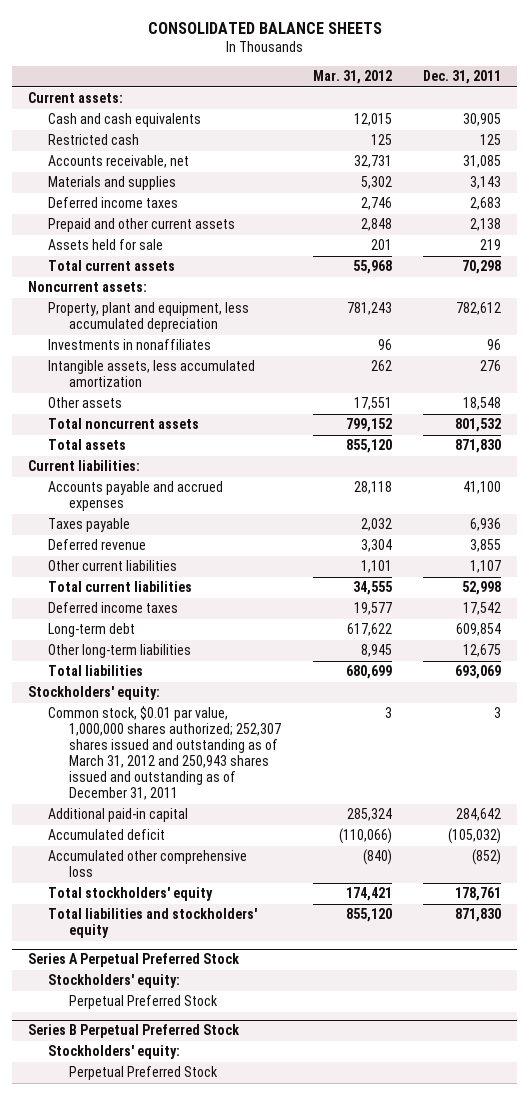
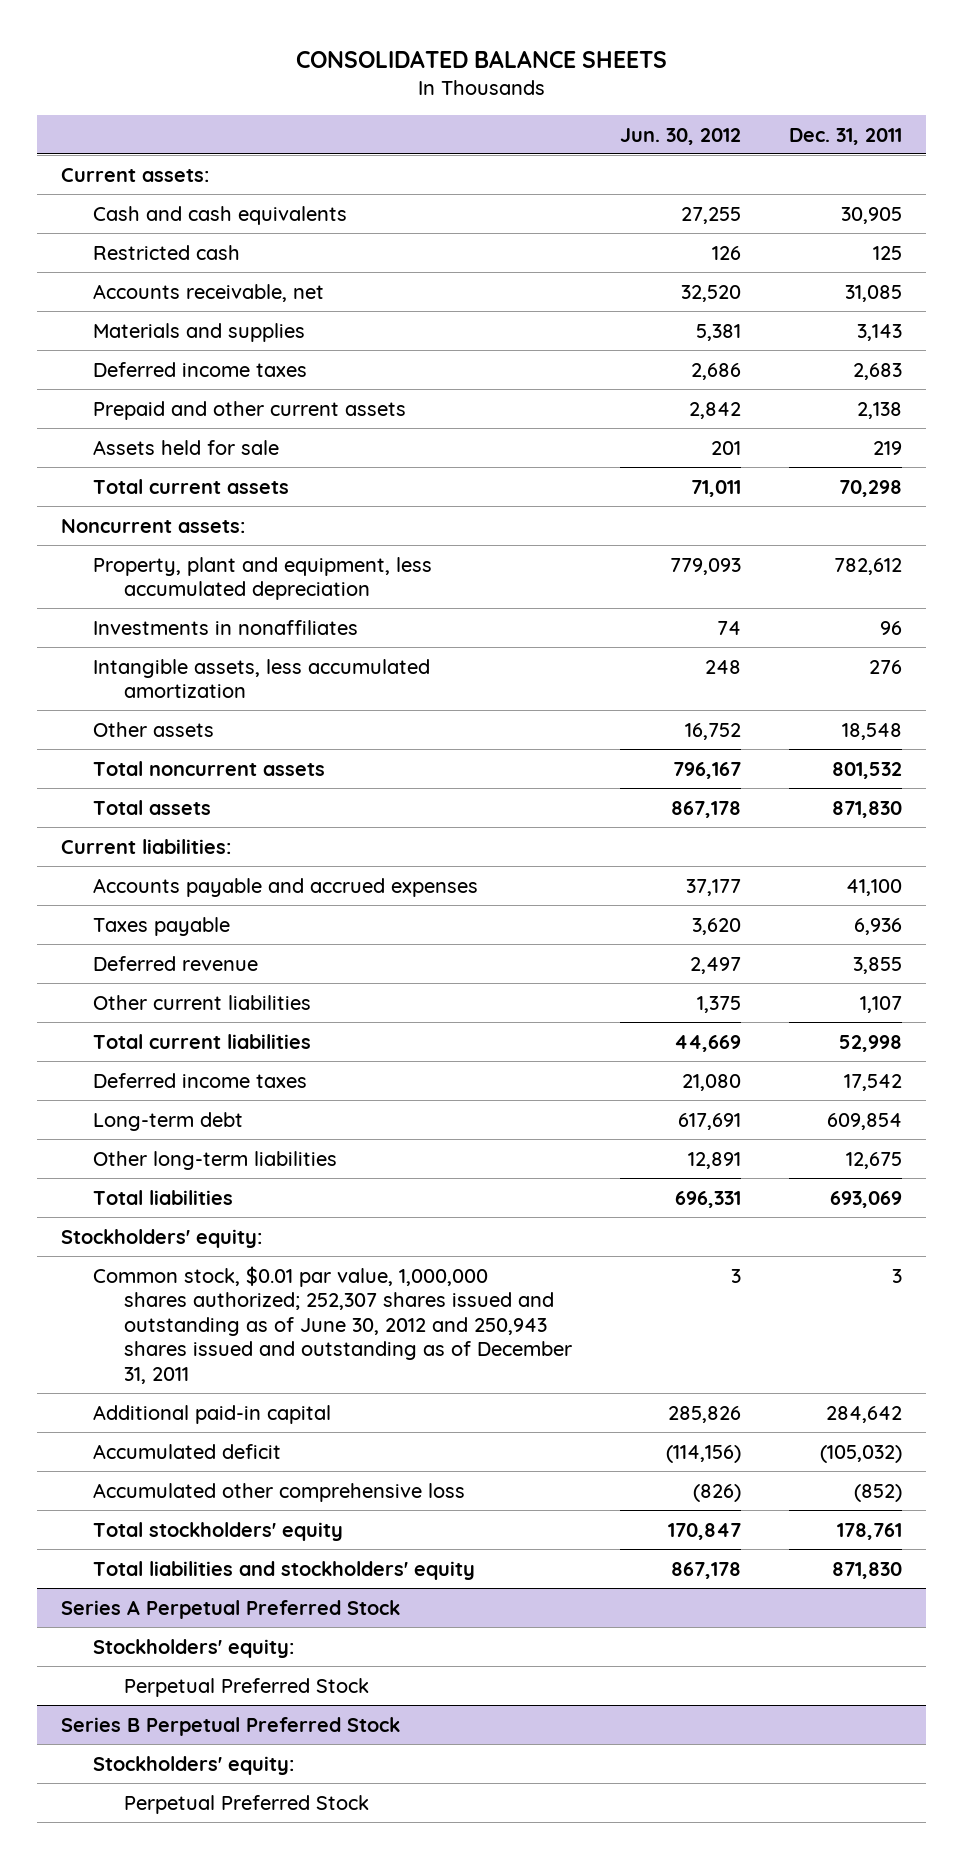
- | Mar. 31, 2012 | Dec. 31, 2011
+ | Jun. 30, 2012 | Dec. 31, 2011
- Common stock, $0.01 par value, 1,000,000 shares authorized; 252,307 shares issued and outstanding as of March 31, 2012 and 250,943 shares issued and outstanding as of December 31, 2011 | 3 | 3
+ Common stock, $0.01 par value, 1,000,000 shares authorized; 252,307 shares issued and outstanding as of June 30, 2012 and 250,943 shares issued and outstanding as of December 31, 2011 | 3 | 3

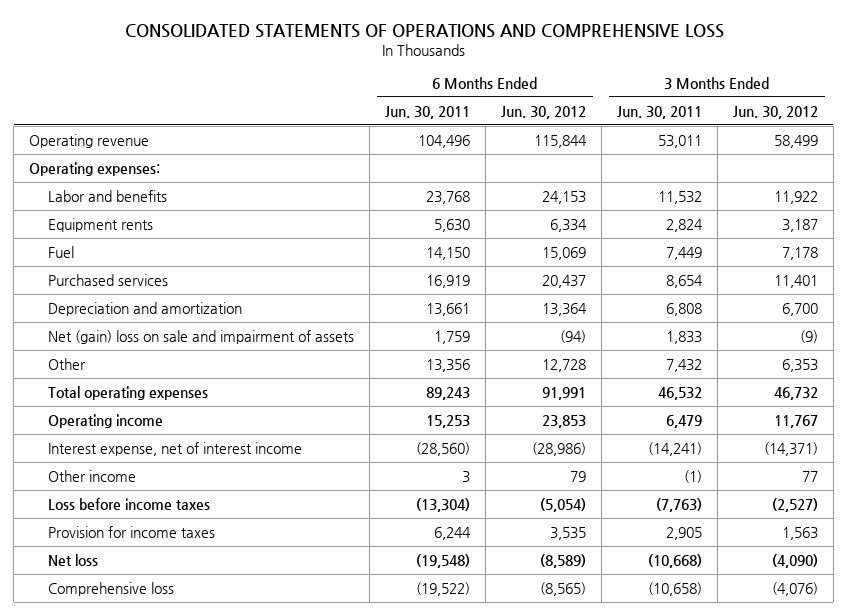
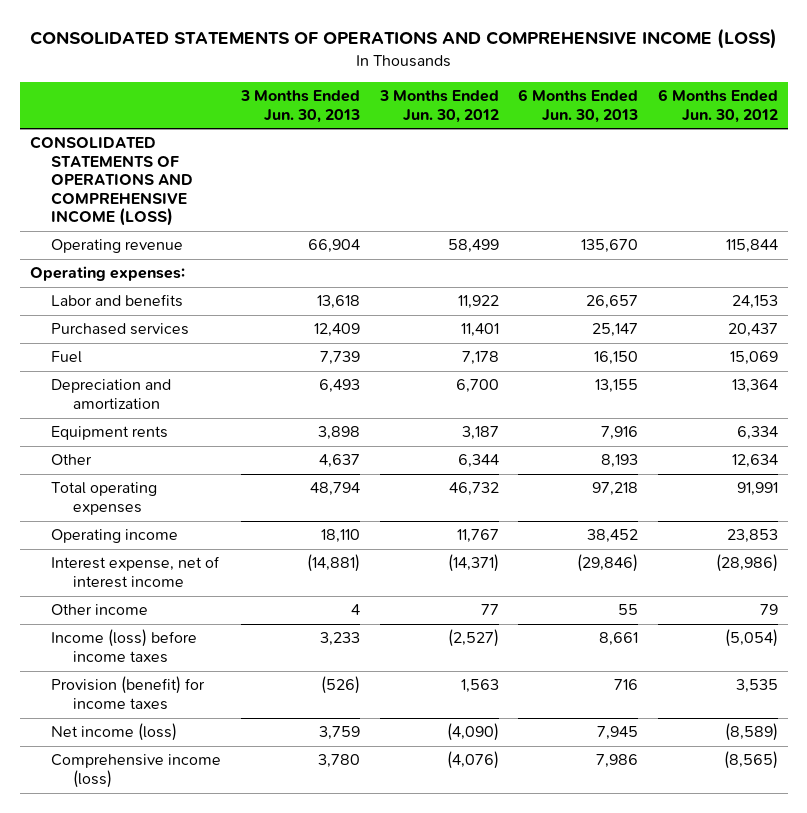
- CONSOLIDATED STATEMENTS OF OPERATIONS AND COMPREHENSIVE LOSS
+ CONSOLIDATED STATEMENTS OF OPERATIONS AND COMPREHENSIVE INCOME (LOSS)
- | 6 Months Ended Jun. 30, 2011 | 6 Months Ended Jun. 30, 2012 | 3 Months Ended Jun. 30, 2011 | 3 Months Ended Jun. 30, 2012
+ | 3 Months Ended Jun. 30, 2013 | 3 Months Ended Jun. 30, 2012 | 6 Months Ended Jun. 30, 2013 | 6 Months Ended Jun. 30, 2012
+ CONSOLIDATED STATEMENTS OF OPERATIONS AND COMPREHENSIVE INCOME (LOSS)
moved down: Fuel | 7,739 | 7,178 | 16,150 | 15,069
- Net (gain) loss on sale and impairment of assets | 1,759 | (94) | 1,833 | (9)
- Other | 13,356 | 12,728 | 7,432 | 6,353
moved down: Equipment rents | 3,898 | 3,187 | 7,916 | 6,334
+ Other | 4,637 | 6,344 | 8,193 | 12,634
- Loss before income taxes | (13,304) | (5,054) | (7,763) | (2,527)
- Provision for income taxes | 6,244 | 3,535 | 2,905 | 1,563
- Net loss | (19,548) | (8,589) | (10,668) | (4,090)
- Comprehensive loss | (19,522) | (8,565) | (10,658) | (4,076)
+ Income (loss) before income taxes | 3,233 | (2,527) | 8,661 | (5,054)
+ Provision (benefit) for income taxes | (526) | 1,563 | 716 | 3,535
+ Net income (loss) | 3,759 | (4,090) | 7,945 | (8,589)
+ Comprehensive income (loss) | 3,780 | (4,076) | 7,986 | (8,565)

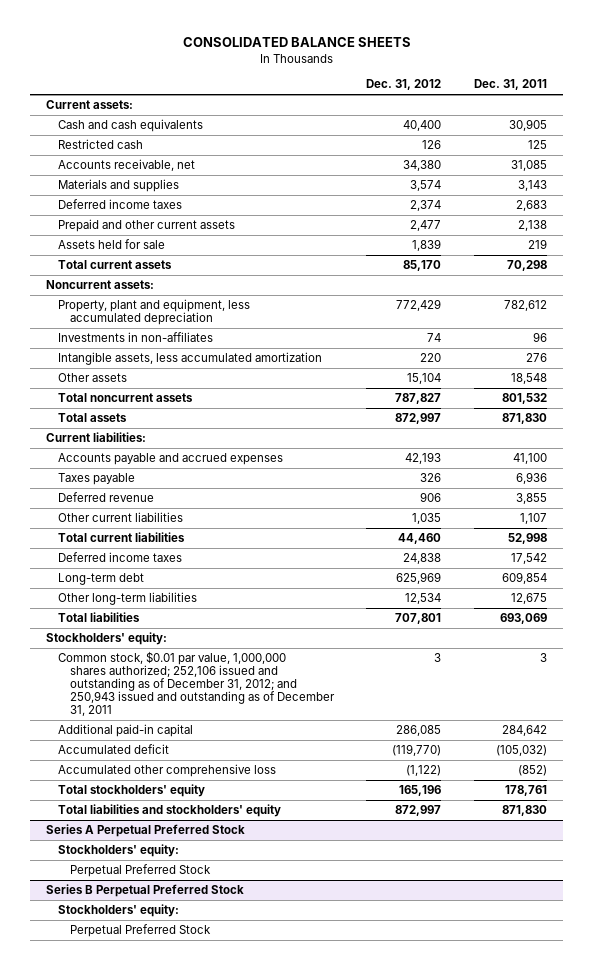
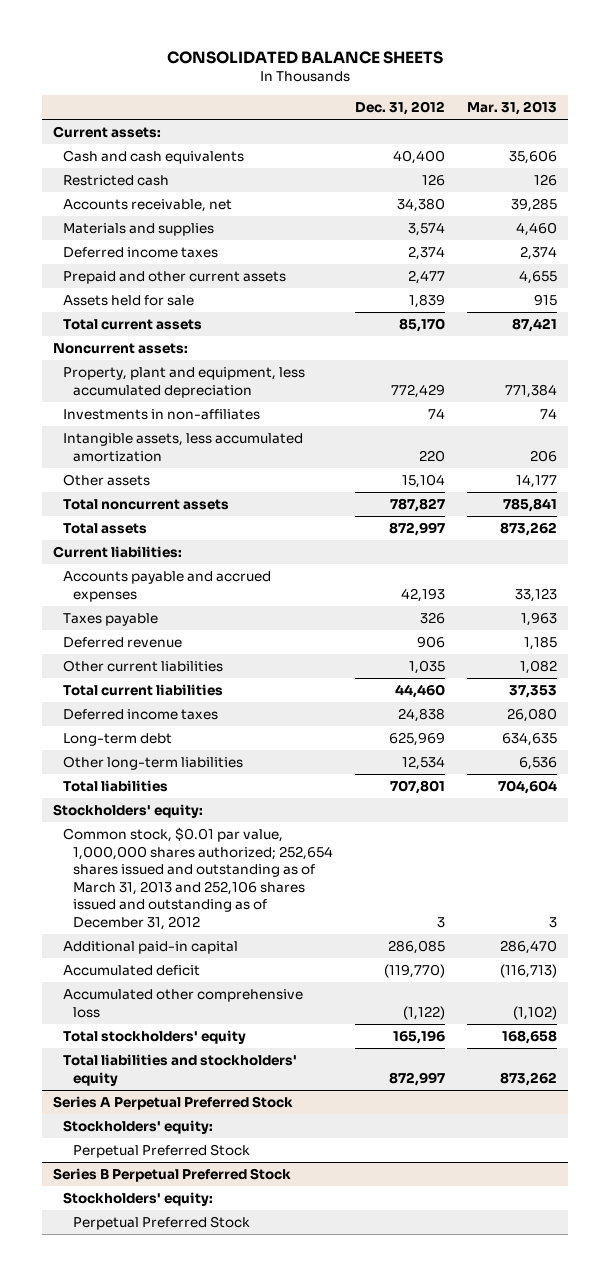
- | Dec. 31, 2012 | Dec. 31, 2011
+ | Dec. 31, 2012 | Mar. 31, 2013
- Common stock, $0.01 par value, 1,000,000 shares authorized; 252,106 issued and outstanding as of December 31, 2012; and 250,943 issued and outstanding as of December 31, 2011 | 3 | 3
+ Common stock, $0.01 par value, 1,000,000 shares authorized; 252,654 shares issued and outstanding as of March 31, 2013 and 252,106 shares issued and outstanding as of December 31, 2012 | 3 | 3

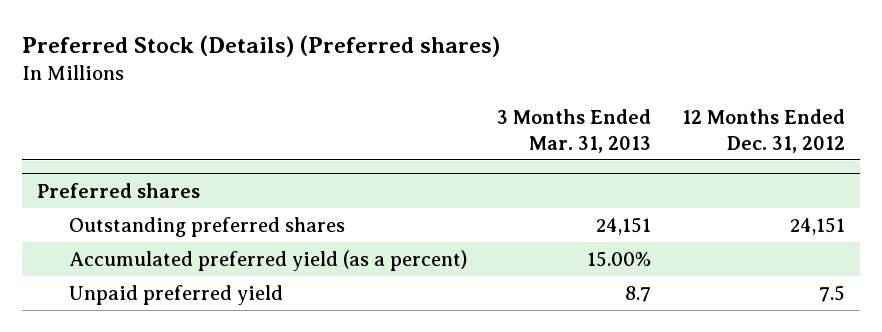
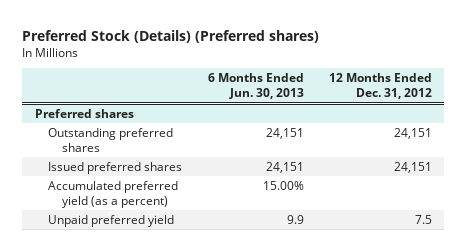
- | 3 Months Ended Mar. 31, 2013 | 12 Months Ended Dec. 31, 2012
+ | 6 Months Ended Jun. 30, 2013 | 12 Months Ended Dec. 31, 2012
@ Preferred shares
+ Issued preferred shares | 24,151 | 24,151

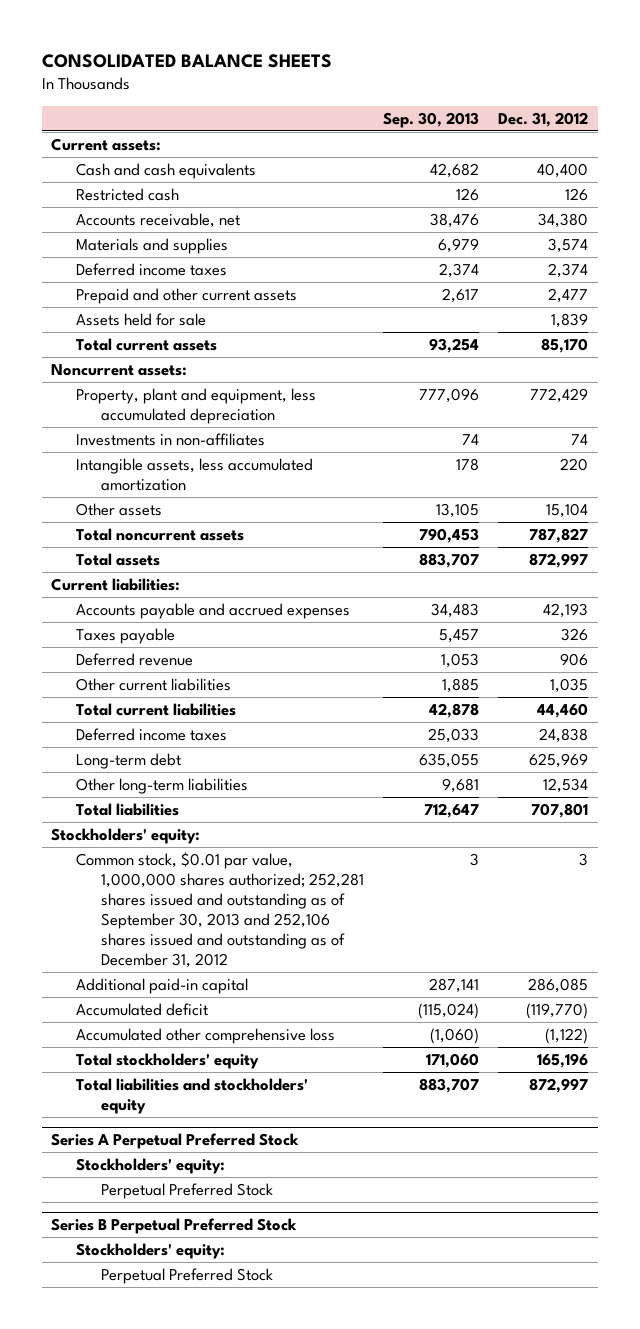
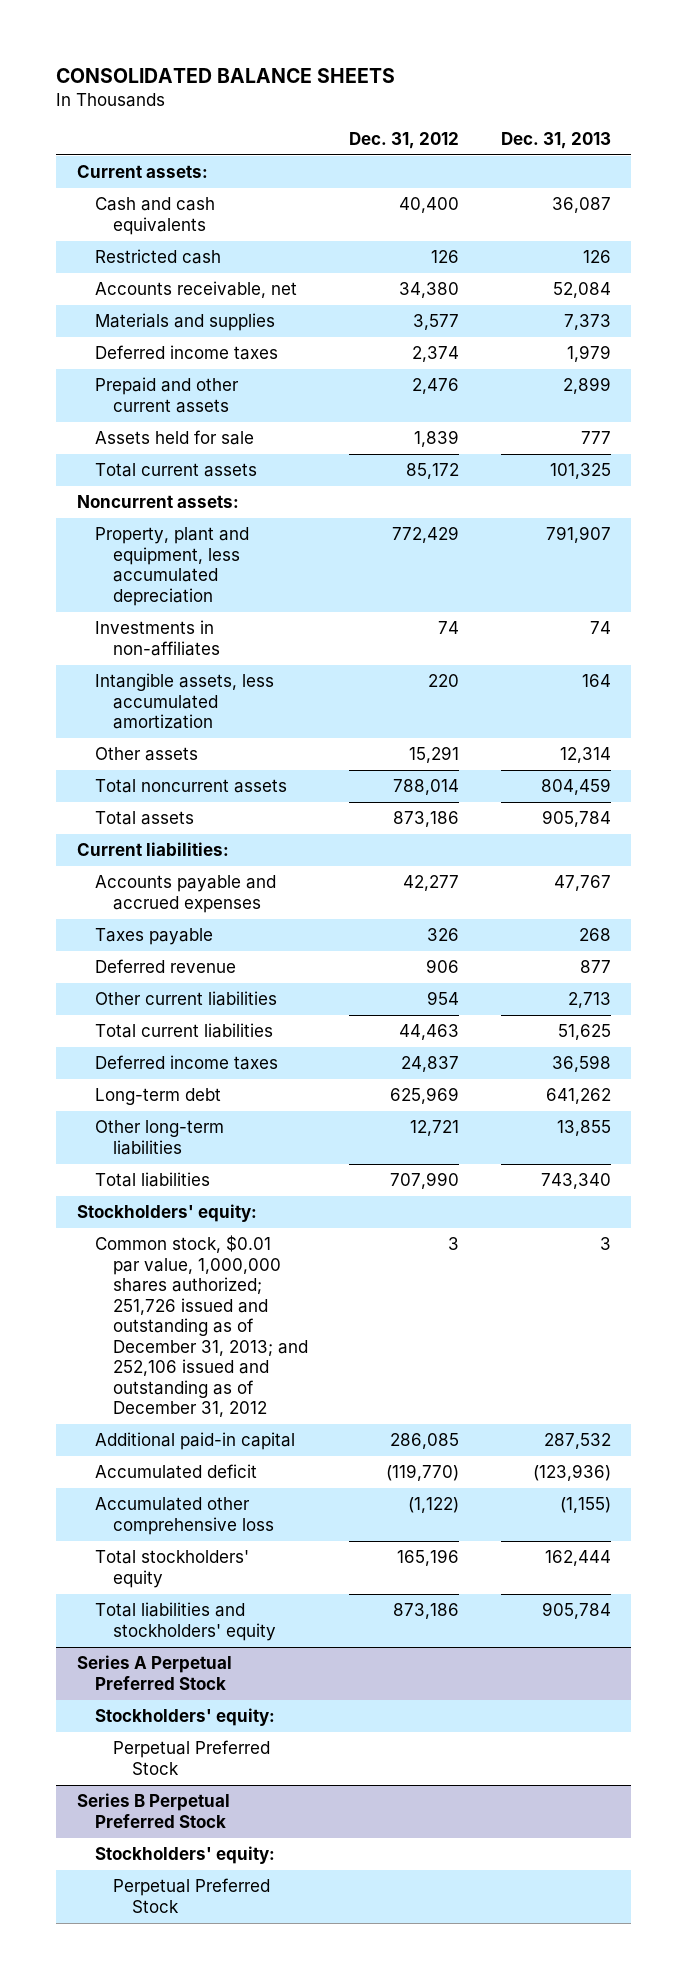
- | Sep. 30, 2013 | Dec. 31, 2012
+ | Dec. 31, 2012 | Dec. 31, 2013
- Materials and supplies | 6,979 | 3,574
+ Materials and supplies | 3,577 | 7,373
- Prepaid and other current assets | 2,617 | 2,477
+ Prepaid and other current assets | 2,476 | 2,899
- Total current assets | 93,254 | 85,170
+ Total current assets | 85,172 | 101,325
- Other assets | 13,105 | 15,104
- Total noncurrent assets | 790,453 | 787,827
- Total assets | 883,707 | 872,997
+ Other assets | 15,291 | 12,314
+ Total noncurrent assets | 788,014 | 804,459
+ Total assets | 873,186 | 905,784
- Accounts payable and accrued expenses | 34,483 | 42,193
+ Accounts payable and accrued expenses | 42,277 | 47,767
- Other current liabilities | 1,885 | 1,035
- Total current liabilities | 42,878 | 44,460
- Deferred income taxes | 25,033 | 24,838
+ Other current liabilities | 954 | 2,713
+ Total current liabilities | 44,463 | 51,625
+ Deferred income taxes | 24,837 | 36,598
- Other long-term liabilities | 9,681 | 12,534
- Total liabilities | 712,647 | 707,801
+ Other long-term liabilities | 12,721 | 13,855
+ Total liabilities | 707,990 | 743,340
- Common stock, $0.01 par value, 1,000,000 shares authorized; 252,281 shares issued and outstanding as of September 30, 2013 and 252,106 shares issued and outstanding as of December 31, 2012 | 3 | 3
+ Common stock, $0.01 par value, 1,000,000 shares authorized; 251,726 issued and outstanding as of December 31, 2013; and 252,106 issued and outstanding as of December 31, 2012 | 3 | 3
- Total liabilities and stockholders' equity | 883,707 | 872,997
+ Total liabilities and stockholders' equity | 873,186 | 905,784

